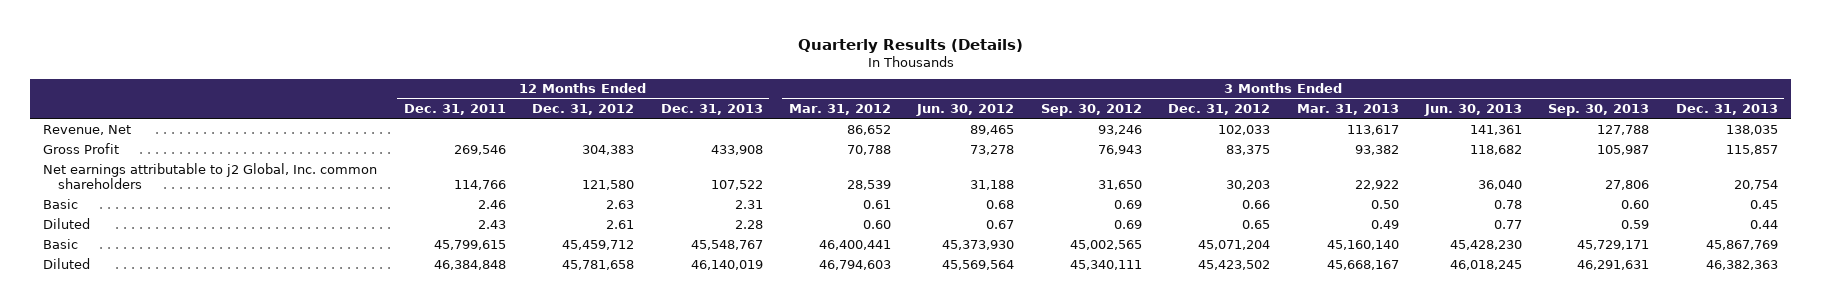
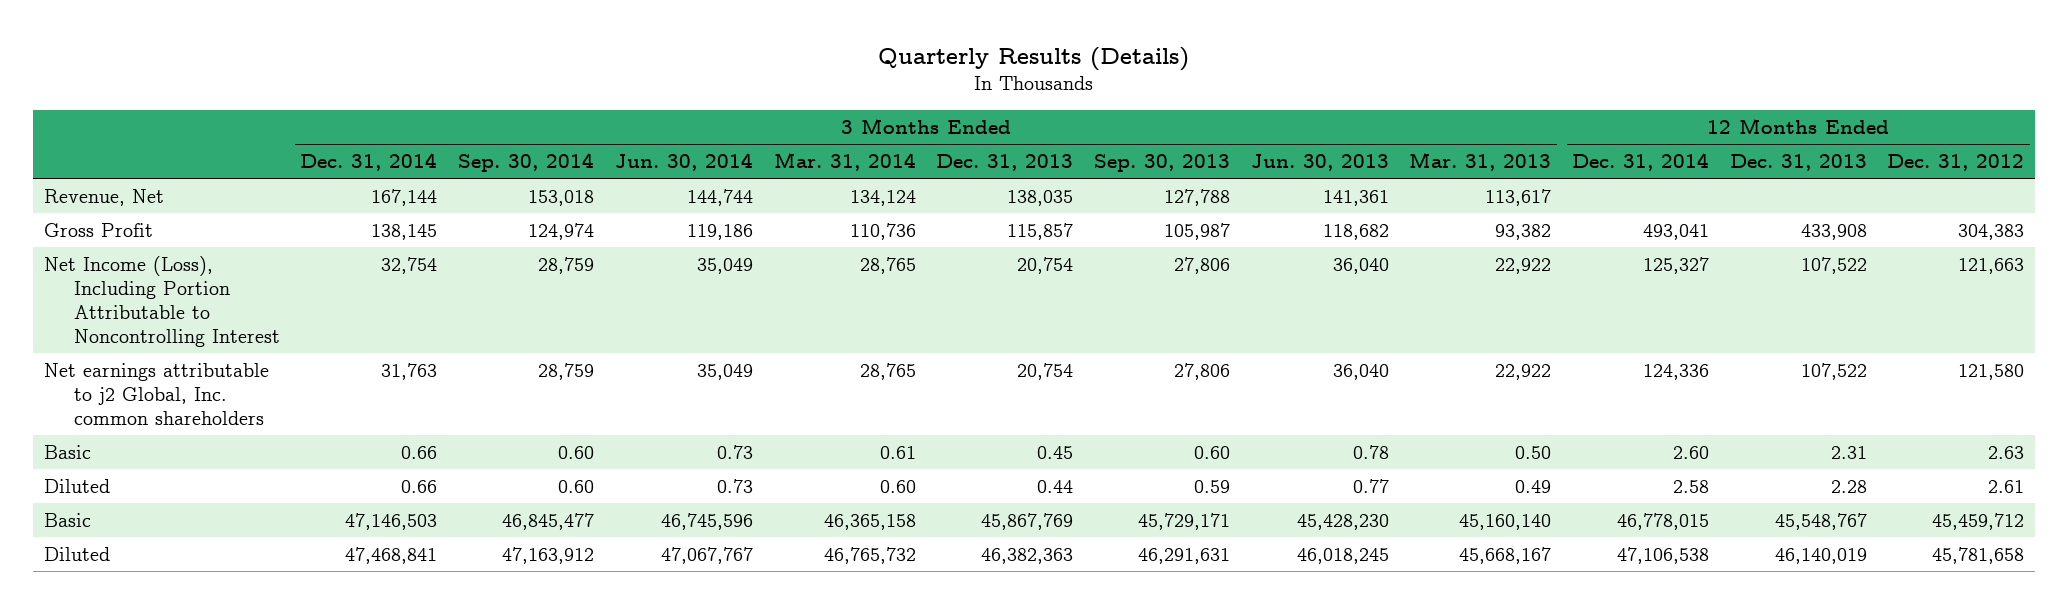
- | 12 Months Ended Dec. 31, 2011 | 12 Months Ended Dec. 31, 2012 | 12 Months Ended Dec. 31, 2013 | 3 Months Ended Mar. 31, 2012 | 3 Months Ended Jun. 30, 2012 | 3 Months Ended Sep. 30, 2012 | 3 Months Ended Dec. 31, 2012 | 3 Months Ended Mar. 31, 2013 | 3 Months Ended Jun. 30, 2013 | 3 Months Ended Sep. 30, 2013 | 3 Months Ended Dec. 31, 2013
+ | 3 Months Ended Dec. 31, 2014 | 3 Months Ended Sep. 30, 2014 | 3 Months Ended Jun. 30, 2014 | 3 Months Ended Mar. 31, 2014 | 3 Months Ended Dec. 31, 2013 | 3 Months Ended Sep. 30, 2013 | 3 Months Ended Jun. 30, 2013 | 3 Months Ended Mar. 31, 2013 | 12 Months Ended Dec. 31, 2014 | 12 Months Ended Dec. 31, 2013 | 12 Months Ended Dec. 31, 2012
+ Net Income (Loss), Including Portion Attributable to Noncontrolling Interest | 32,754 | 28,759 | 35,049 | 28,765 | 20,754 | 27,806 | 36,040 | 22,922 | 125,327 | 107,522 | 121,663

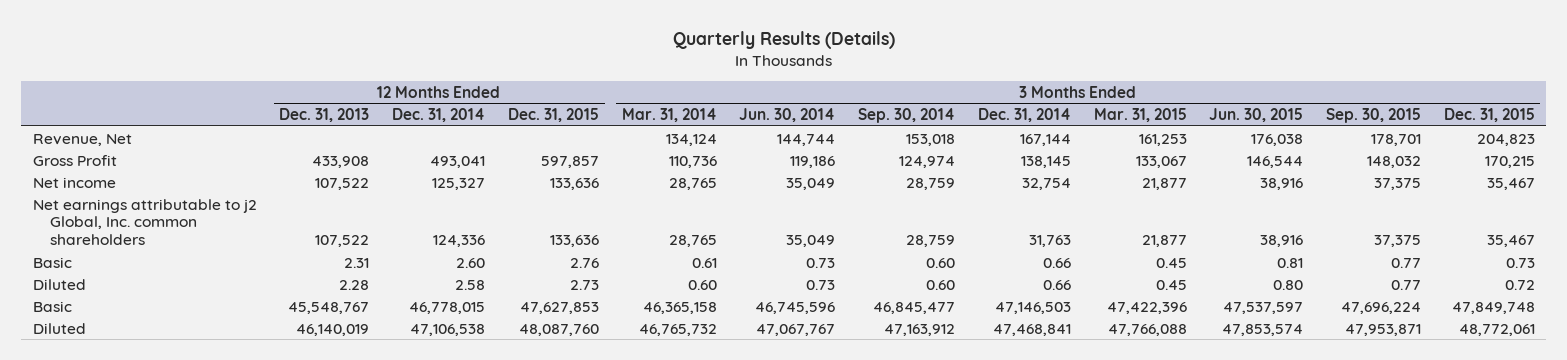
- | 3 Months Ended Dec. 31, 2014 | 3 Months Ended Sep. 30, 2014 | 3 Months Ended Jun. 30, 2014 | 3 Months Ended Mar. 31, 2014 | 3 Months Ended Dec. 31, 2013 | 3 Months Ended Sep. 30, 2013 | 3 Months Ended Jun. 30, 2013 | 3 Months Ended Mar. 31, 2013 | 12 Months Ended Dec. 31, 2014 | 12 Months Ended Dec. 31, 2013 | 12 Months Ended Dec. 31, 2012
+ | 12 Months Ended Dec. 31, 2013 | 12 Months Ended Dec. 31, 2014 | 12 Months Ended Dec. 31, 2015 | 3 Months Ended Mar. 31, 2014 | 3 Months Ended Jun. 30, 2014 | 3 Months Ended Sep. 30, 2014 | 3 Months Ended Dec. 31, 2014 | 3 Months Ended Mar. 31, 2015 | 3 Months Ended Jun. 30, 2015 | 3 Months Ended Sep. 30, 2015 | 3 Months Ended Dec. 31, 2015
- Net Income (Loss), Including Portion Attributable to Noncontrolling Interest | 32,754 | 28,759 | 35,049 | 28,765 | 20,754 | 27,806 | 36,040 | 22,922 | 125,327 | 107,522 | 121,663
+ Net income | 107,522 | 125,327 | 133,636 | 28,765 | 35,049 | 28,759 | 32,754 | 21,877 | 38,916 | 37,375 | 35,467

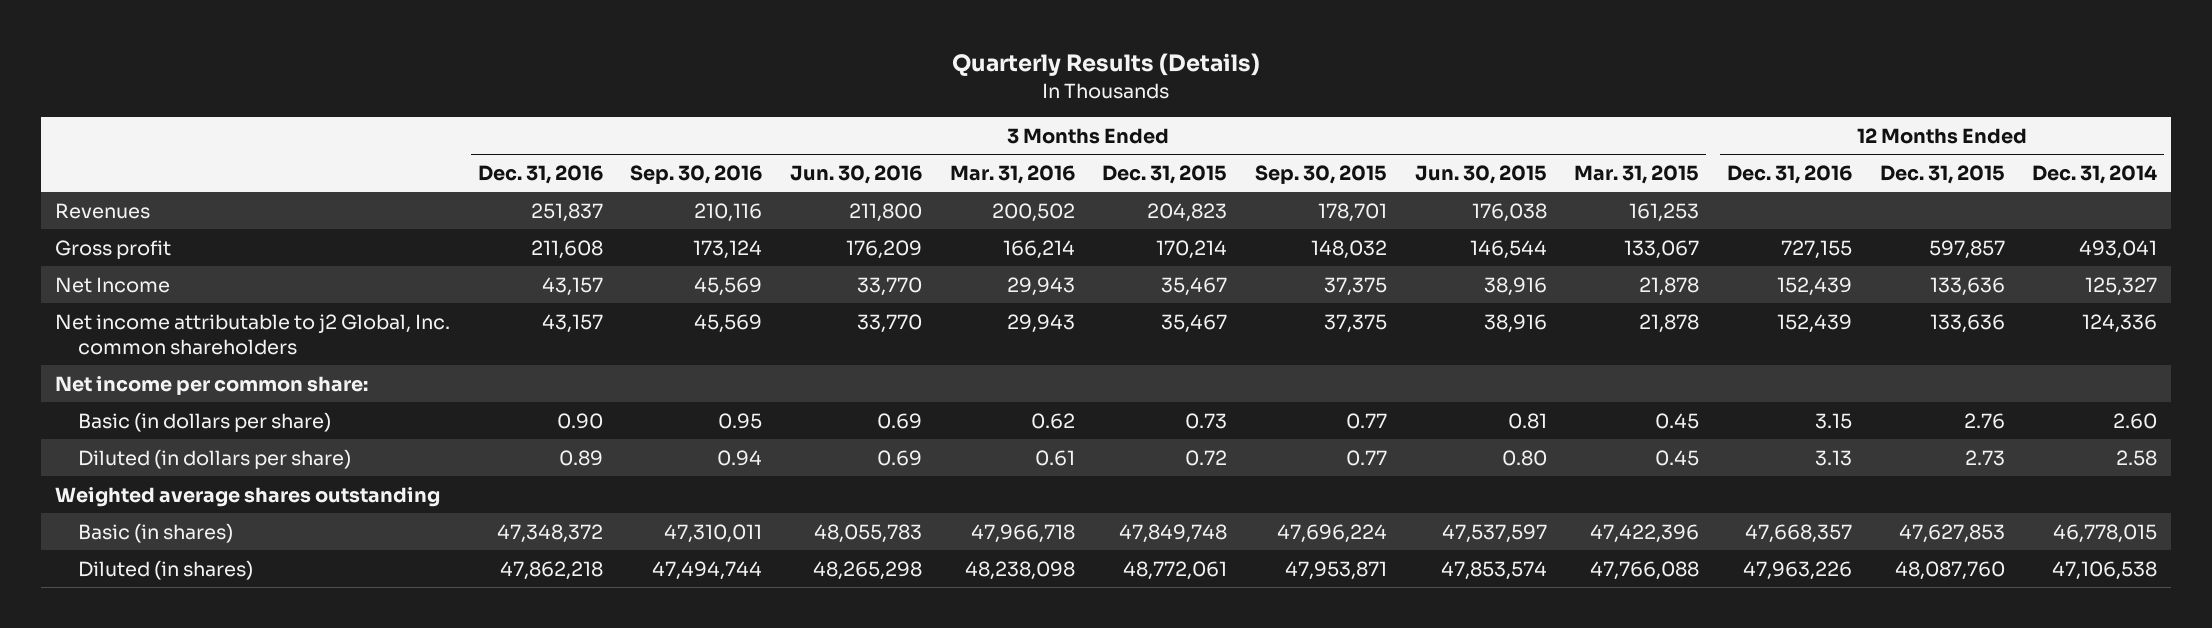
- | 12 Months Ended Dec. 31, 2013 | 12 Months Ended Dec. 31, 2014 | 12 Months Ended Dec. 31, 2015 | 3 Months Ended Mar. 31, 2014 | 3 Months Ended Jun. 30, 2014 | 3 Months Ended Sep. 30, 2014 | 3 Months Ended Dec. 31, 2014 | 3 Months Ended Mar. 31, 2015 | 3 Months Ended Jun. 30, 2015 | 3 Months Ended Sep. 30, 2015 | 3 Months Ended Dec. 31, 2015
+ | 3 Months Ended Dec. 31, 2016 | 3 Months Ended Sep. 30, 2016 | 3 Months Ended Jun. 30, 2016 | 3 Months Ended Mar. 31, 2016 | 3 Months Ended Dec. 31, 2015 | 3 Months Ended Sep. 30, 2015 | 3 Months Ended Jun. 30, 2015 | 3 Months Ended Mar. 31, 2015 | 12 Months Ended Dec. 31, 2016 | 12 Months Ended Dec. 31, 2015 | 12 Months Ended Dec. 31, 2014
- Revenue, Net | | | | 134,124 | 144,744 | 153,018 | 167,144 | 161,253 | 176,038 | 178,701 | 204,823
- Gross Profit | 433,908 | 493,041 | 597,857 | 110,736 | 119,186 | 124,974 | 138,145 | 133,067 | 146,544 | 148,032 | 170,215
- Net income | 107,522 | 125,327 | 133,636 | 28,765 | 35,049 | 28,759 | 32,754 | 21,877 | 38,916 | 37,375 | 35,467
- Net earnings attributable to j2 Global, Inc. common shareholders | 107,522 | 124,336 | 133,636 | 28,765 | 35,049 | 28,759 | 31,763 | 21,877 | 38,916 | 37,375 | 35,467
- Basic | 2.31 | 2.60 | 2.76 | 0.61 | 0.73 | 0.60 | 0.66 | 0.45 | 0.81 | 0.77 | 0.73
- Diluted | 2.28 | 2.58 | 2.73 | 0.60 | 0.73 | 0.60 | 0.66 | 0.45 | 0.80 | 0.77 | 0.72
- Basic | 45,548,767 | 46,778,015 | 47,627,853 | 46,365,158 | 46,745,596 | 46,845,477 | 47,146,503 | 47,422,396 | 47,537,597 | 47,696,224 | 47,849,748
- Diluted | 46,140,019 | 47,106,538 | 48,087,760 | 46,765,732 | 47,067,767 | 47,163,912 | 47,468,841 | 47,766,088 | 47,853,574 | 47,953,871 | 48,772,061
+ Revenues | 251,837 | 210,116 | 211,800 | 200,502 | 204,823 | 178,701 | 176,038 | 161,253 | | |
+ Gross profit | 211,608 | 173,124 | 176,209 | 166,214 | 170,214 | 148,032 | 146,544 | 133,067 | 727,155 | 597,857 | 493,041
+ Net Income | 43,157 | 45,569 | 33,770 | 29,943 | 35,467 | 37,375 | 38,916 | 21,878 | 152,439 | 133,636 | 125,327
+ Net income attributable to j2 Global, Inc. common shareholders | 43,157 | 45,569 | 33,770 | 29,943 | 35,467 | 37,375 | 38,916 | 21,878 | 152,439 | 133,636 | 124,336
+ Net income per common share:
+ Basic (in dollars per share) | 0.90 | 0.95 | 0.69 | 0.62 | 0.73 | 0.77 | 0.81 | 0.45 | 3.15 | 2.76 | 2.60
+ Diluted (in dollars per share) | 0.89 | 0.94 | 0.69 | 0.61 | 0.72 | 0.77 | 0.80 | 0.45 | 3.13 | 2.73 | 2.58
+ Weighted average shares outstanding
+ Basic (in shares) | 47,348,372 | 47,310,011 | 48,055,783 | 47,966,718 | 47,849,748 | 47,696,224 | 47,537,597 | 47,422,396 | 47,668,357 | 47,627,853 | 46,778,015
+ Diluted (in shares) | 47,862,218 | 47,494,744 | 48,265,298 | 48,238,098 | 48,772,061 | 47,953,871 | 47,853,574 | 47,766,088 | 47,963,226 | 48,087,760 | 47,106,538

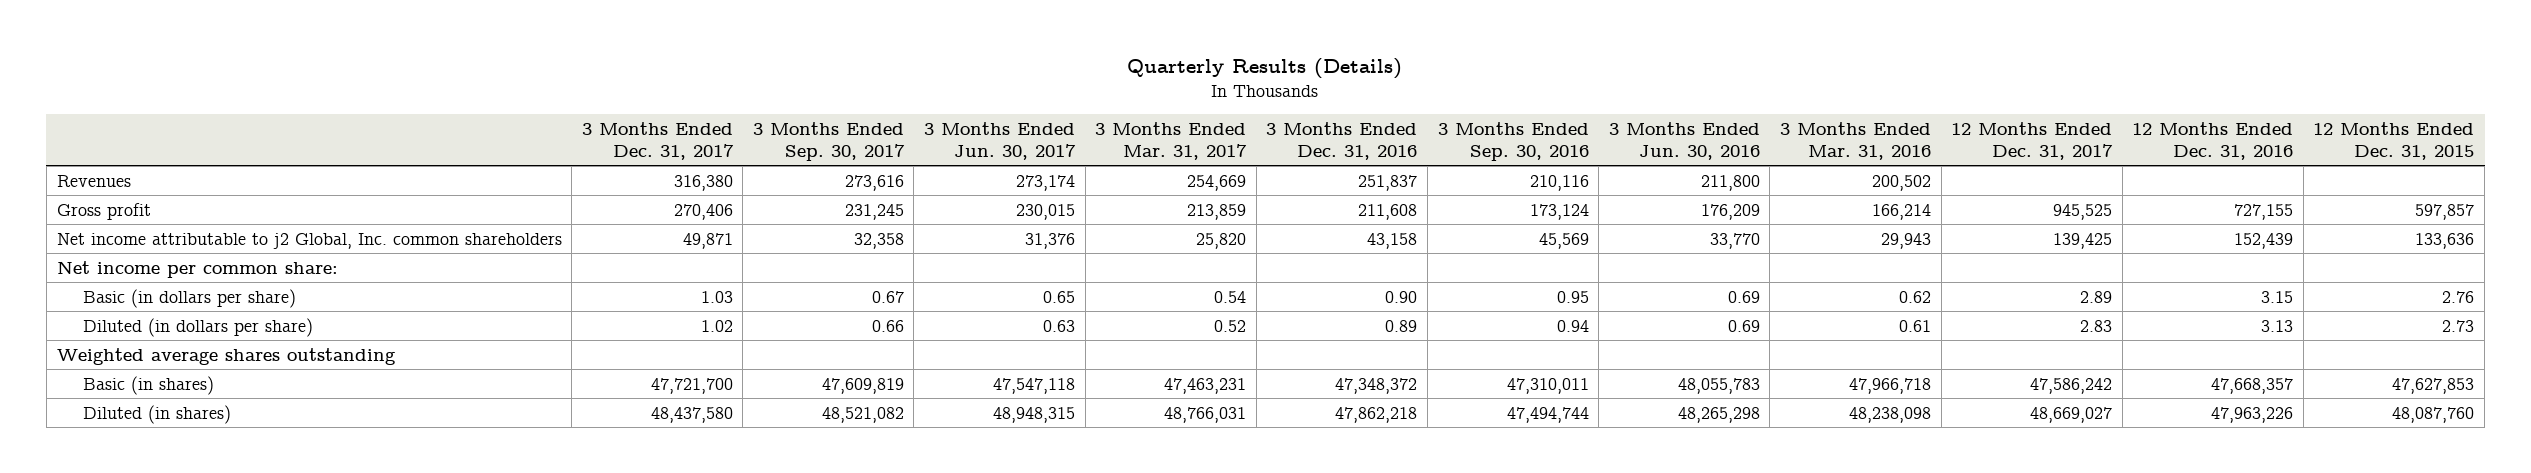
- | 3 Months Ended Dec. 31, 2016 | 3 Months Ended Sep. 30, 2016 | 3 Months Ended Jun. 30, 2016 | 3 Months Ended Mar. 31, 2016 | 3 Months Ended Dec. 31, 2015 | 3 Months Ended Sep. 30, 2015 | 3 Months Ended Jun. 30, 2015 | 3 Months Ended Mar. 31, 2015 | 12 Months Ended Dec. 31, 2016 | 12 Months Ended Dec. 31, 2015 | 12 Months Ended Dec. 31, 2014
+ | 3 Months Ended Dec. 31, 2017 | 3 Months Ended Sep. 30, 2017 | 3 Months Ended Jun. 30, 2017 | 3 Months Ended Mar. 31, 2017 | 3 Months Ended Dec. 31, 2016 | 3 Months Ended Sep. 30, 2016 | 3 Months Ended Jun. 30, 2016 | 3 Months Ended Mar. 31, 2016 | 12 Months Ended Dec. 31, 2017 | 12 Months Ended Dec. 31, 2016 | 12 Months Ended Dec. 31, 2015
- Net Income | 43,157 | 45,569 | 33,770 | 29,943 | 35,467 | 37,375 | 38,916 | 21,878 | 152,439 | 133,636 | 125,327
- Net income attributable to j2 Global, Inc. common shareholders | 43,157 | 45,569 | 33,770 | 29,943 | 35,467 | 37,375 | 38,916 | 21,878 | 152,439 | 133,636 | 124,336
+ Net income attributable to j2 Global, Inc. common shareholders | 49,871 | 32,358 | 31,376 | 25,820 | 43,158 | 45,569 | 33,770 | 29,943 | 139,425 | 152,439 | 133,636

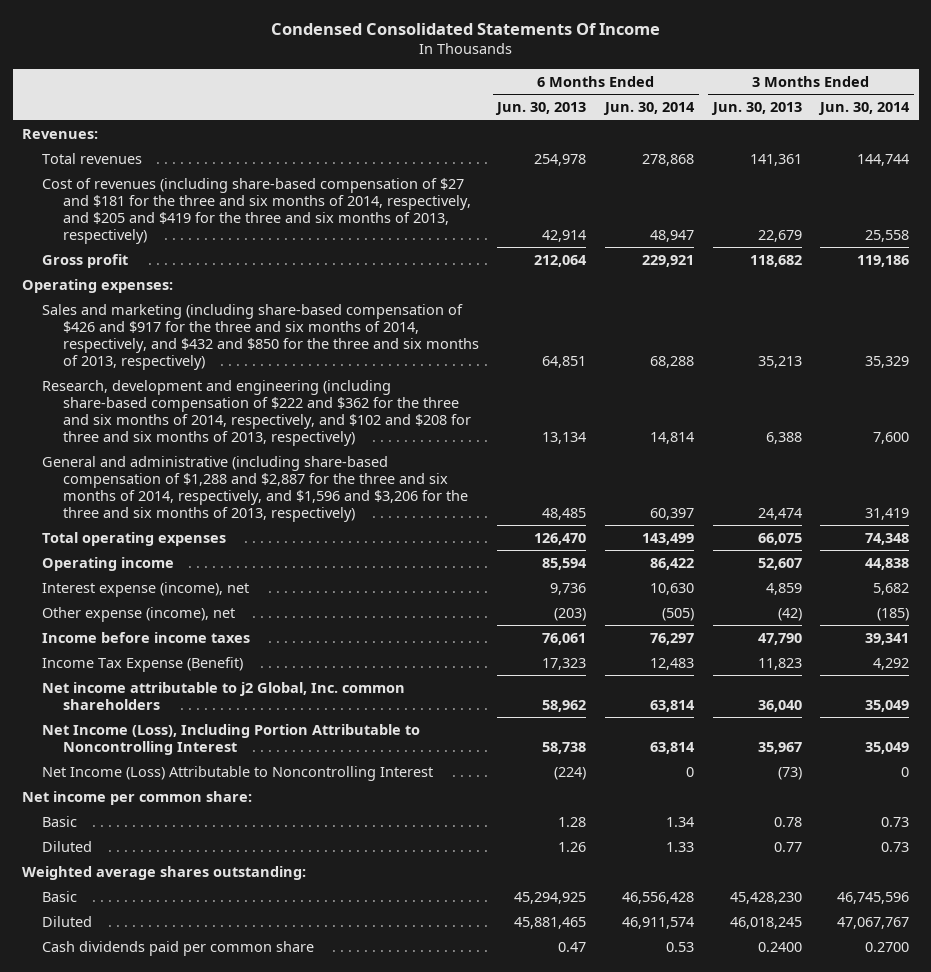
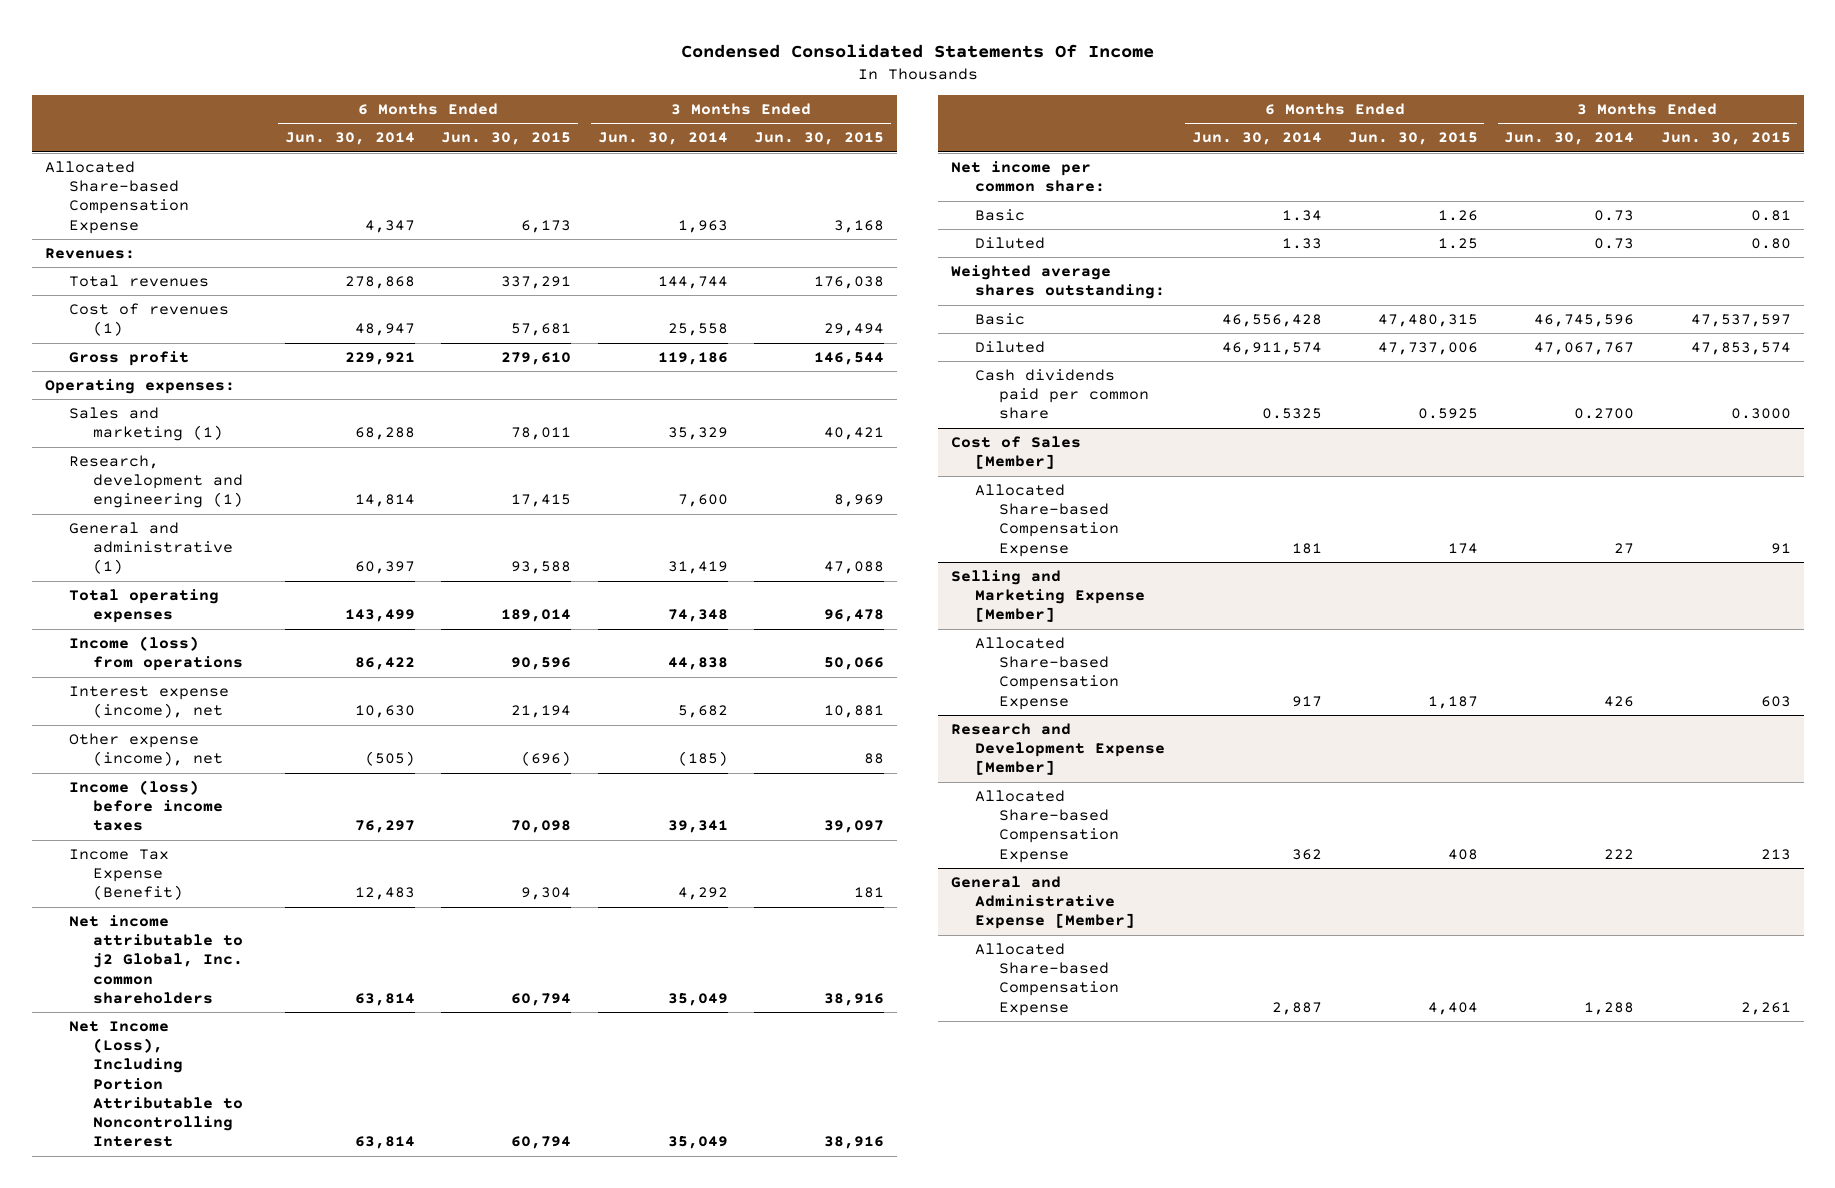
- | 6 Months Ended Jun. 30, 2013 | 6 Months Ended Jun. 30, 2014 | 3 Months Ended Jun. 30, 2013 | 3 Months Ended Jun. 30, 2014
+ | 6 Months Ended Jun. 30, 2014 | 6 Months Ended Jun. 30, 2015 | 3 Months Ended Jun. 30, 2014 | 3 Months Ended Jun. 30, 2015
+ Allocated Share-based Compensation Expense | 4,347 | 6,173 | 1,963 | 3,168
- Cost of revenues (including share-based compensation of $27 and $181 for the three and six months of 2014, respectively, and $205 and $419 for the three and six months of 2013, respectively) | 42,914 | 48,947 | 22,679 | 25,558
+ Cost of revenues (1) | 48,947 | 57,681 | 25,558 | 29,494
- Sales and marketing (including share-based compensation of $426 and $917 for the three and six months of 2014, respectively, and $432 and $850 for the three and six months of 2013, respectively) | 64,851 | 68,288 | 35,213 | 35,329
- Research, development and engineering (including share-based compensation of $222 and $362 for the three and six months of 2014, respectively, and $102 and $208 for three and six months of 2013, respectively) | 13,134 | 14,814 | 6,388 | 7,600
- General and administrative (including share-based compensation of $1,288 and $2,887 for the three and six months of 2014, respectively, and $1,596 and $3,206 for the three and six months of 2013, respectively) | 48,485 | 60,397 | 24,474 | 31,419
+ Sales and marketing (1) | 68,288 | 78,011 | 35,329 | 40,421
+ Research, development and engineering (1) | 14,814 | 17,415 | 7,600 | 8,969
+ General and administrative (1) | 60,397 | 93,588 | 31,419 | 47,088
- Operating income | 85,594 | 86,422 | 52,607 | 44,838
+ Income (loss) from operations | 86,422 | 90,596 | 44,838 | 50,066
- Income before income taxes | 76,061 | 76,297 | 47,790 | 39,341
+ Income (loss) before income taxes | 76,297 | 70,098 | 39,341 | 39,097
- Net Income (Loss) Attributable to Noncontrolling Interest | (224) | 0 | (73) | 0
- Cash dividends paid per common share | 0.47 | 0.53 | 0.2400 | 0.2700
+ Cash dividends paid per common share | 0.5325 | 0.5925 | 0.2700 | 0.3000
+ Cost of Sales [Member]
+ Allocated Share-based Compensation Expense | 181 | 174 | 27 | 91
+ Selling and Marketing Expense [Member]
+ Allocated Share-based Compensation Expense | 917 | 1,187 | 426 | 603
+ Research and Development Expense [Member]
+ Allocated Share-based Compensation Expense | 362 | 408 | 222 | 213
+ General and Administrative Expense [Member]
+ Allocated Share-based Compensation Expense | 2,887 | 4,404 | 1,288 | 2,261

